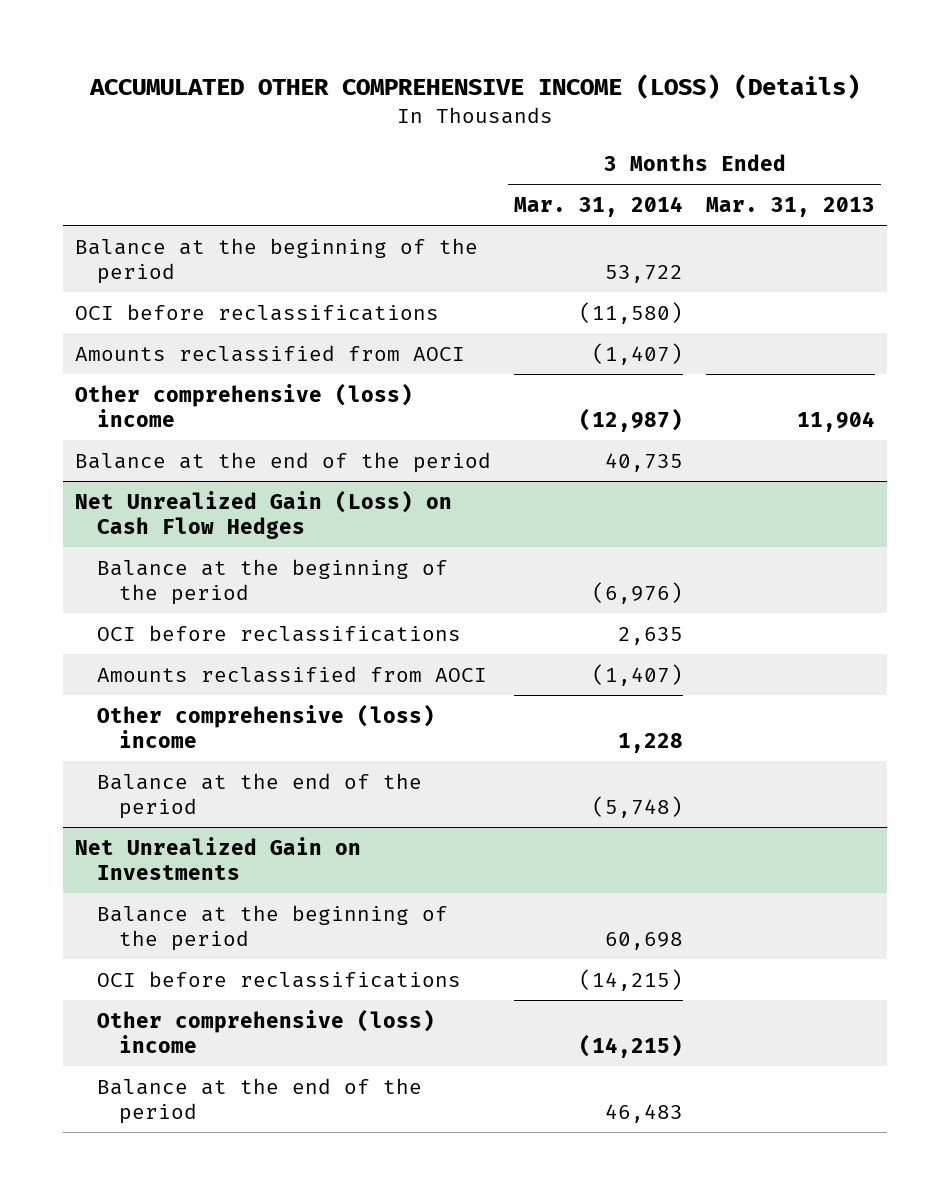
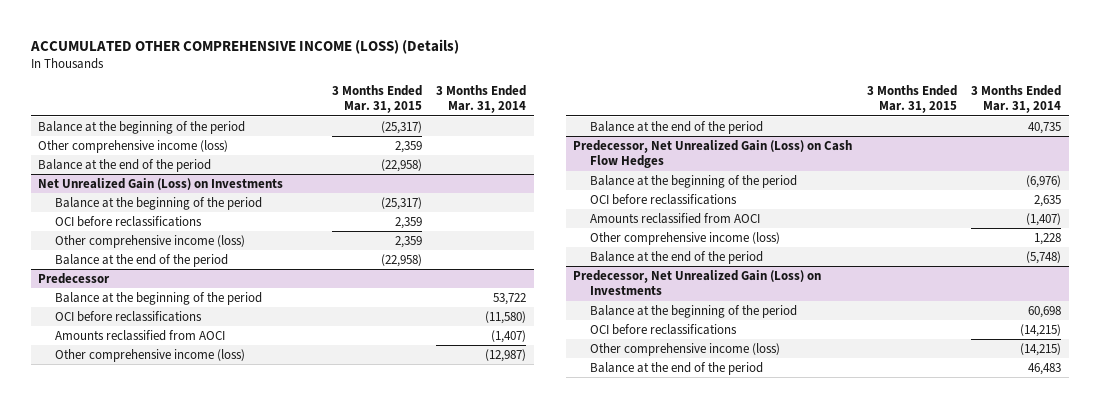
- | 3 Months Ended Mar. 31, 2014 | 3 Months Ended Mar. 31, 2013
+ | 3 Months Ended Mar. 31, 2015 | 3 Months Ended Mar. 31, 2014
+ Balance at the beginning of the period | (25,317) |
+ Other comprehensive income (loss) | 2,359 |
+ Balance at the end of the period | (22,958) |
+ Net Unrealized Gain (Loss) on Investments
+ Balance at the beginning of the period | (25,317) |
+ OCI before reclassifications | 2,359 |
+ Other comprehensive income (loss) | 2,359 |
+ Balance at the end of the period | (22,958) |
+ Predecessor
- Other comprehensive (loss) income | (12,987) | 11,904
+ Other comprehensive income (loss) | | (12,987)
- Net Unrealized Gain (Loss) on Cash Flow Hedges
+ Predecessor, Net Unrealized Gain (Loss) on Cash Flow Hedges
- Other comprehensive (loss) income | 1,228 |
+ Other comprehensive income (loss) | | 1,228
- Net Unrealized Gain on Investments
+ Predecessor, Net Unrealized Gain (Loss) on Investments
- Other comprehensive (loss) income | (14,215) |
+ Other comprehensive income (loss) | | (14,215)

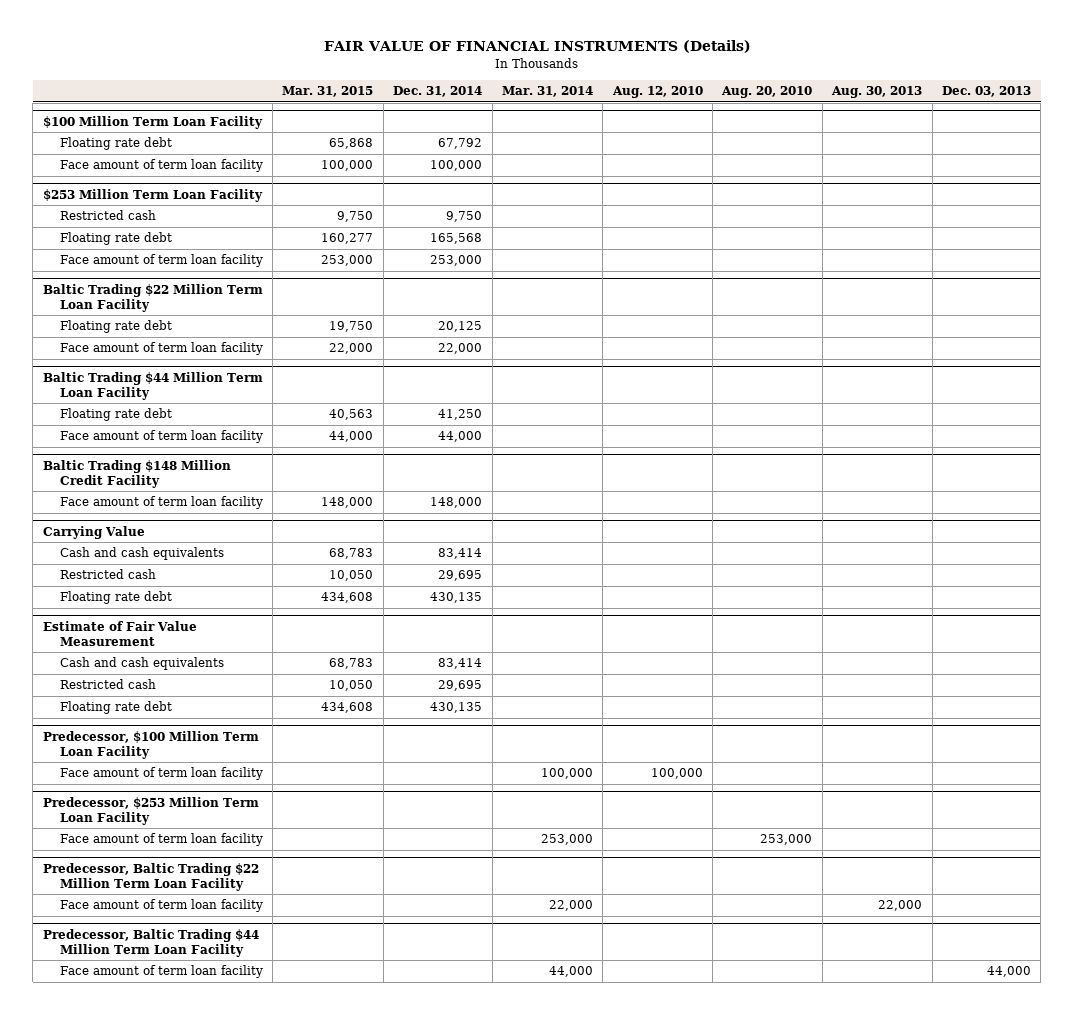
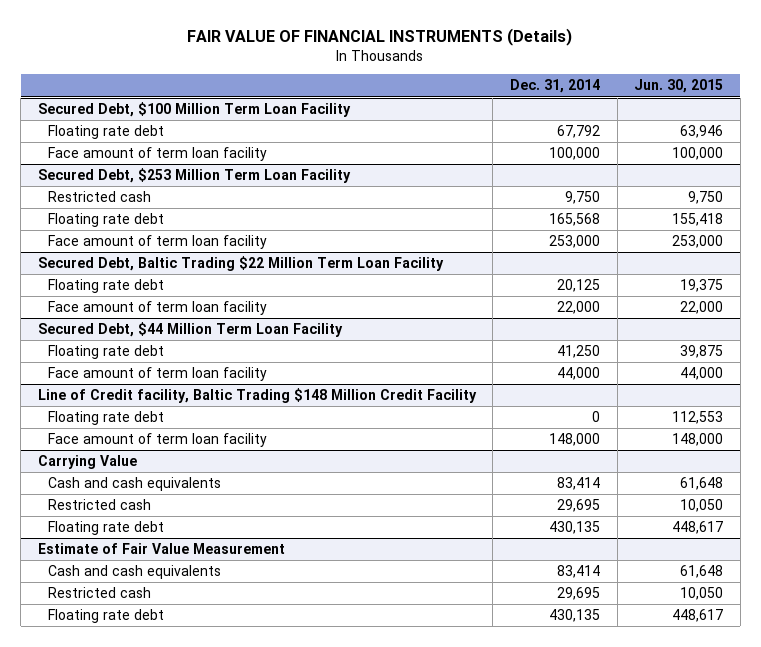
- | Mar. 31, 2015 | Dec. 31, 2014 | Mar. 31, 2014 | Aug. 12, 2010 | Aug. 20, 2010 | Aug. 30, 2013 | Dec. 03, 2013
+ | Dec. 31, 2014 | Jun. 30, 2015
- $100 Million Term Loan Facility
+ Secured Debt, $100 Million Term Loan Facility
- $253 Million Term Loan Facility
+ Secured Debt, $253 Million Term Loan Facility
- Baltic Trading $22 Million Term Loan Facility
+ Secured Debt, Baltic Trading $22 Million Term Loan Facility
- Baltic Trading $44 Million Term Loan Facility
+ Secured Debt, $44 Million Term Loan Facility
- Baltic Trading $148 Million Credit Facility
+ Line of Credit facility, Baltic Trading $148 Million Credit Facility
+ Floating rate debt | 0 | 112,553
- Predecessor, $100 Million Term Loan Facility
- Face amount of term loan facility | | | 100,000 | 100,000 | | |
- Predecessor, $253 Million Term Loan Facility
- Face amount of term loan facility | | | 253,000 | | 253,000 | |
- Predecessor, Baltic Trading $22 Million Term Loan Facility
- Face amount of term loan facility | | | 22,000 | | | 22,000 |
- Predecessor, Baltic Trading $44 Million Term Loan Facility
- Face amount of term loan facility | | | 44,000 | | | | 44,000

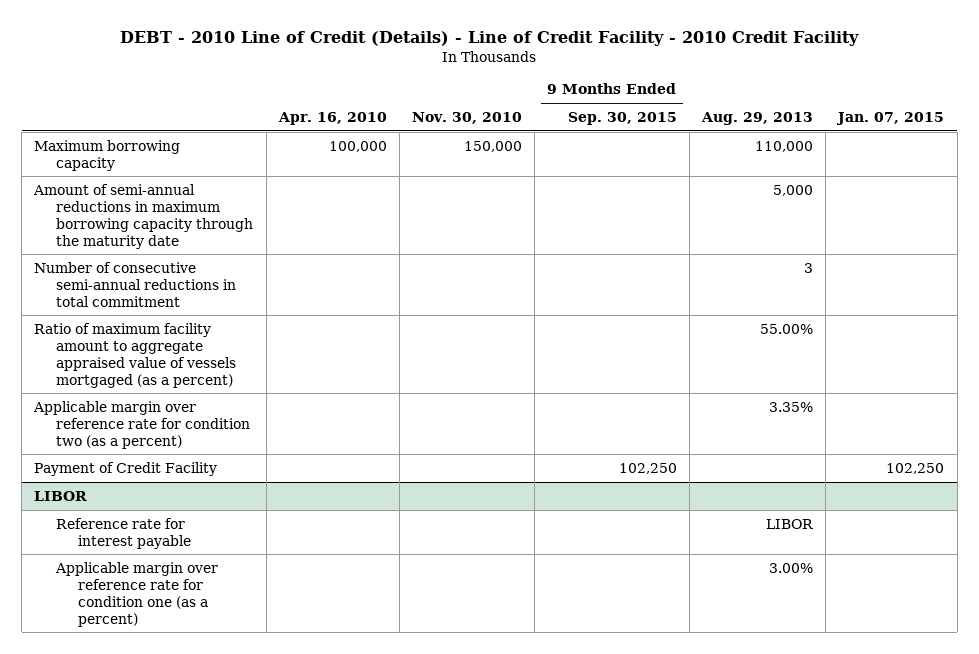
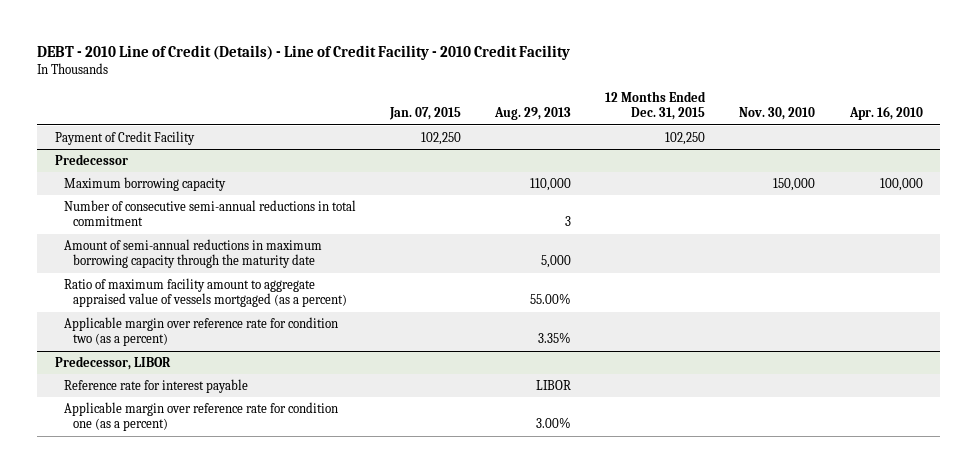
- | Apr. 16, 2010 | Nov. 30, 2010 | 9 Months Ended Sep. 30, 2015 | Aug. 29, 2013 | Jan. 07, 2015
+ | Jan. 07, 2015 | Aug. 29, 2013 | 12 Months Ended Dec. 31, 2015 | Nov. 30, 2010 | Apr. 16, 2010
moved up: Payment of Credit Facility | 102,250 | | 102,250 | |
+ Predecessor
- Amount of semi-annual reductions in maximum borrowing capacity through the maturity date | | | | 5,000 |
+ Amount of semi-annual reductions in maximum borrowing capacity through the maturity date | | 5,000 | | |
- LIBOR
+ Predecessor, LIBOR

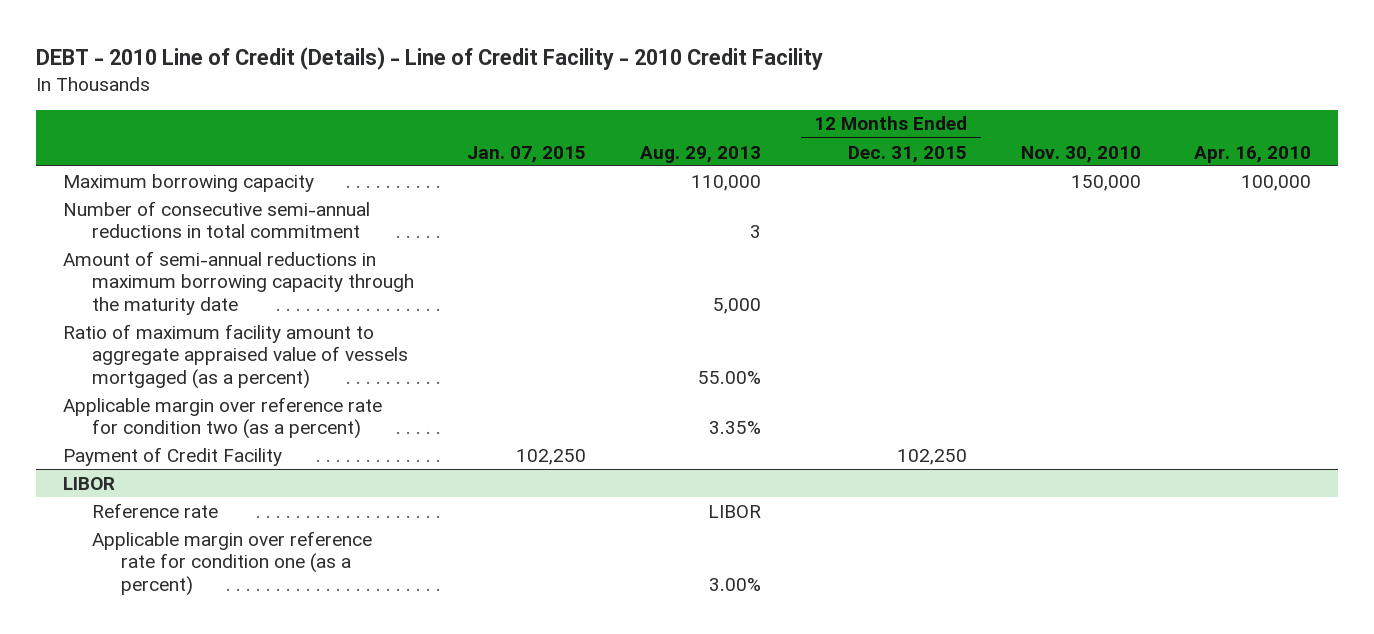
- Predecessor
- Predecessor, LIBOR
- Reference rate for interest payable | | LIBOR | | |
moved down: Payment of Credit Facility | 102,250 | | 102,250 | |
+ LIBOR
+ Reference rate | | LIBOR | | |

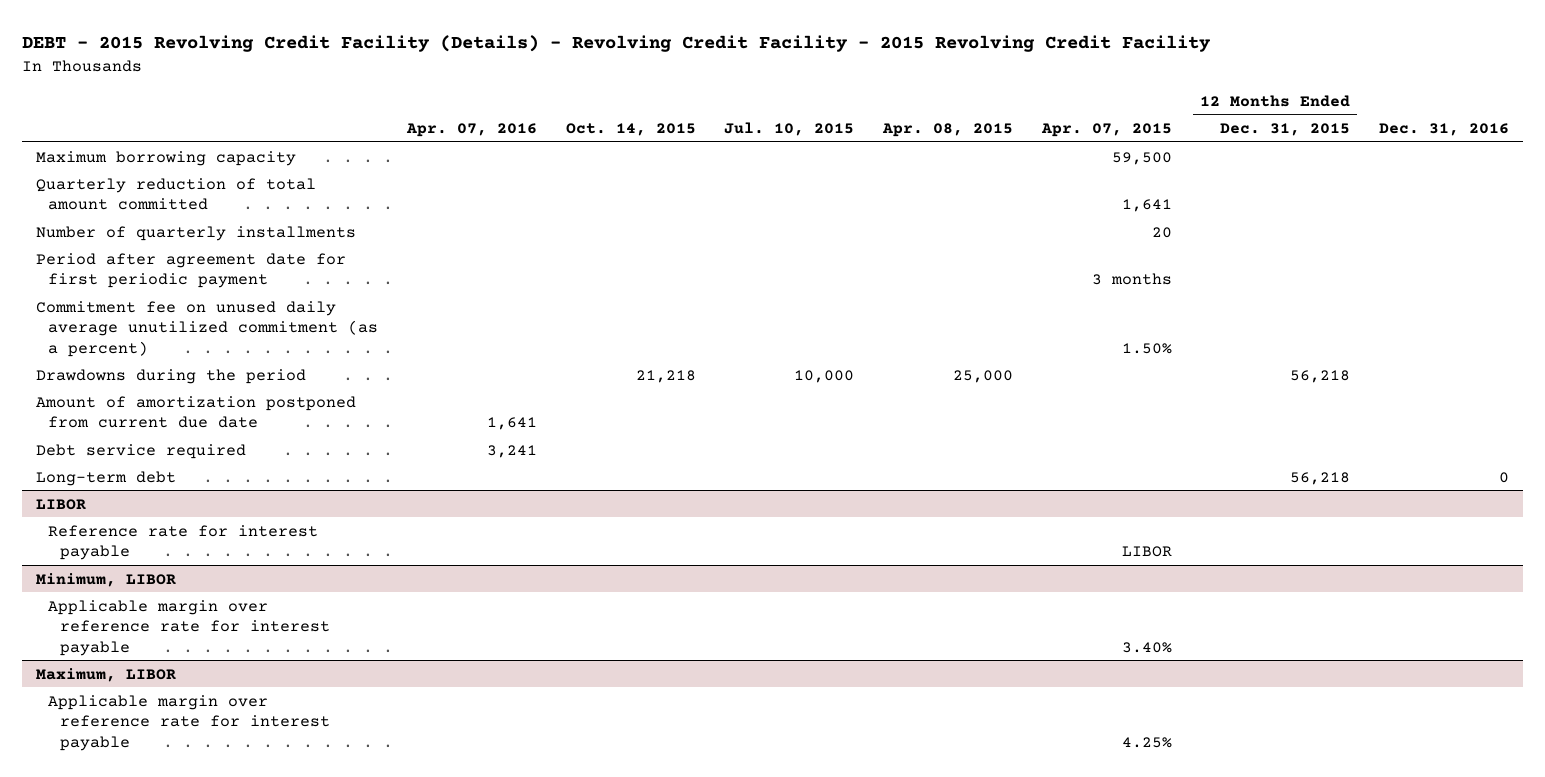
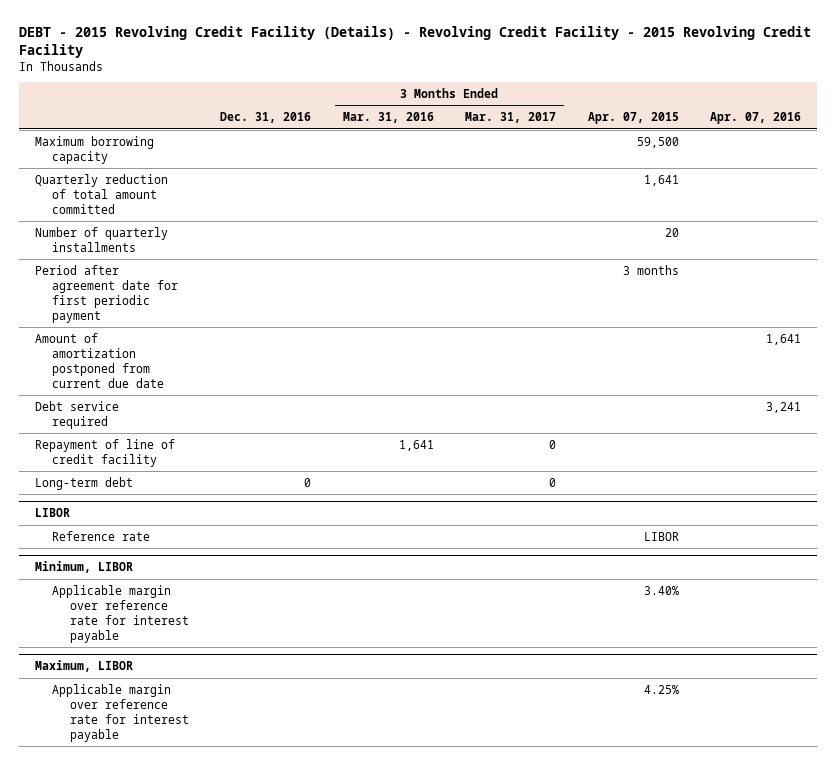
- | Apr. 07, 2016 | Oct. 14, 2015 | Jul. 10, 2015 | Apr. 08, 2015 | Apr. 07, 2015 | 12 Months Ended Dec. 31, 2015 | Dec. 31, 2016
+ | Dec. 31, 2016 | 3 Months Ended Mar. 31, 2016 | 3 Months Ended Mar. 31, 2017 | Apr. 07, 2015 | Apr. 07, 2016
- Commitment fee on unused daily average unutilized commitment (as a percent) | | | | | 1.50% | |
- Drawdowns during the period | | 21,218 | 10,000 | 25,000 | | 56,218 |
+ Repayment of line of credit facility | | 1,641 | 0 | |
@ LIBOR
- Reference rate for interest payable | | | | | LIBOR | |
+ Reference rate | | | | LIBOR |

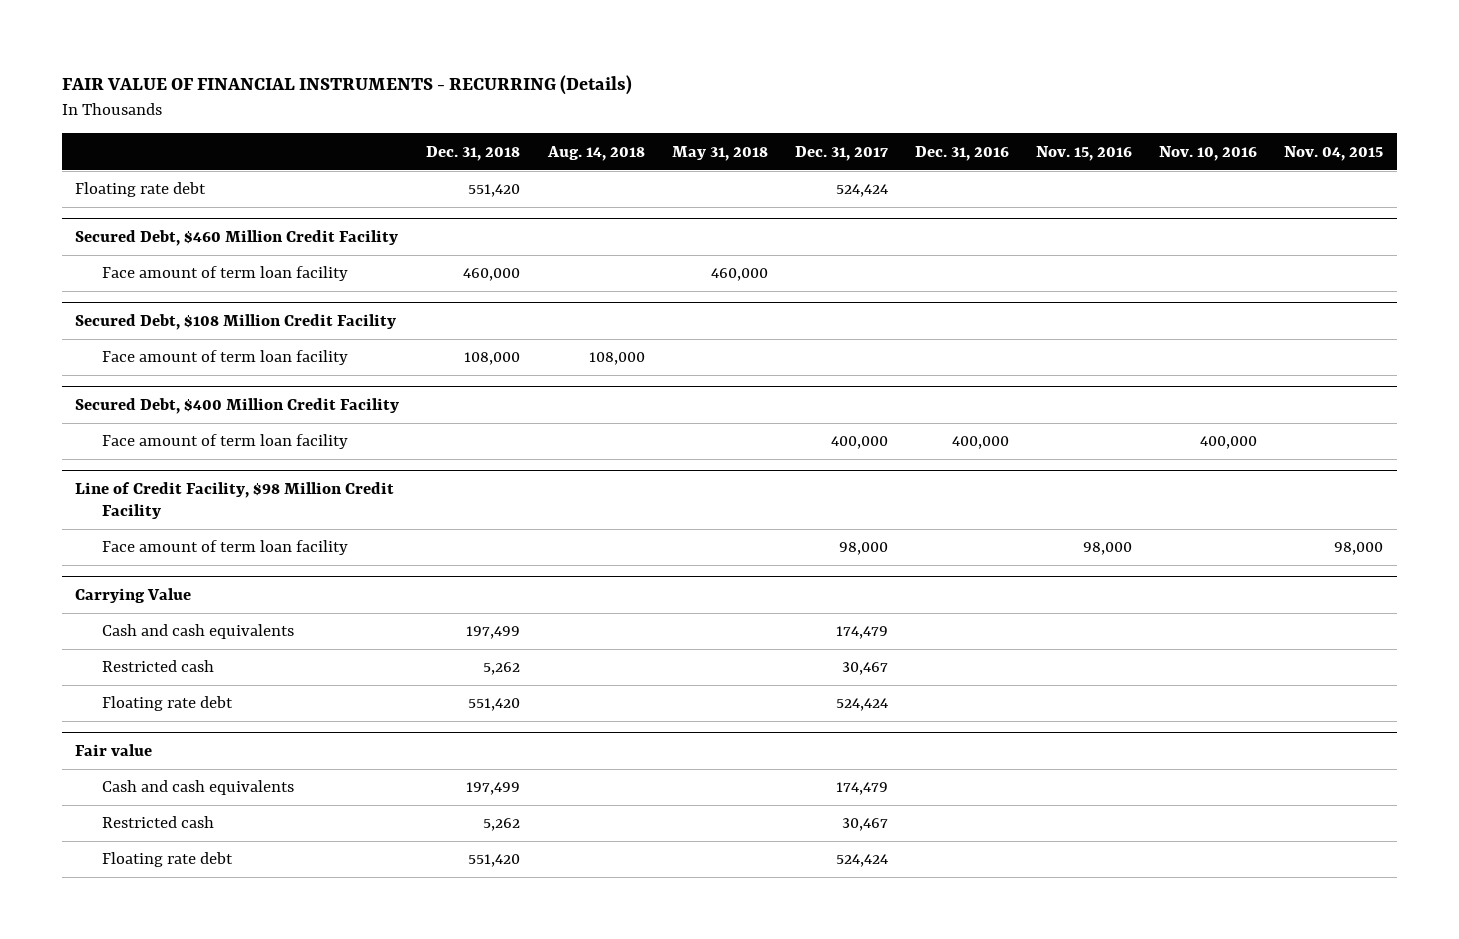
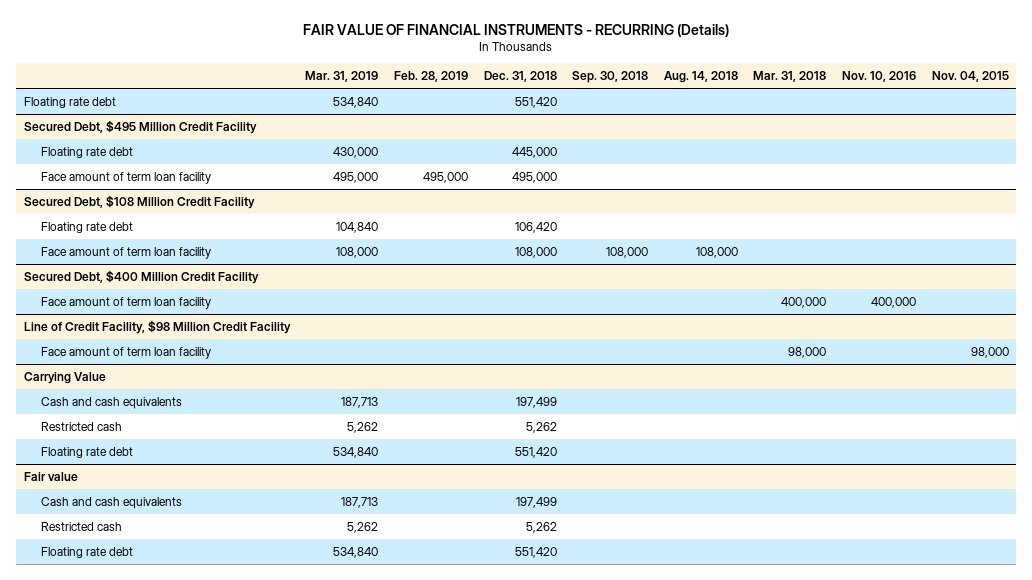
- | Dec. 31, 2018 | Aug. 14, 2018 | May 31, 2018 | Dec. 31, 2017 | Dec. 31, 2016 | Nov. 15, 2016 | Nov. 10, 2016 | Nov. 04, 2015
+ | Mar. 31, 2019 | Feb. 28, 2019 | Dec. 31, 2018 | Sep. 30, 2018 | Aug. 14, 2018 | Mar. 31, 2018 | Nov. 10, 2016 | Nov. 04, 2015
- Secured Debt, $460 Million Credit Facility
- Face amount of term loan facility | 460,000 | | 460,000 | | | | |
+ Secured Debt, $495 Million Credit Facility
+ Floating rate debt | 430,000 | | 445,000 | | | | |
+ Face amount of term loan facility | 495,000 | 495,000 | 495,000 | | | | |
@ Secured Debt, $108 Million Credit Facility
+ Floating rate debt | 104,840 | | 106,420 | | | | |

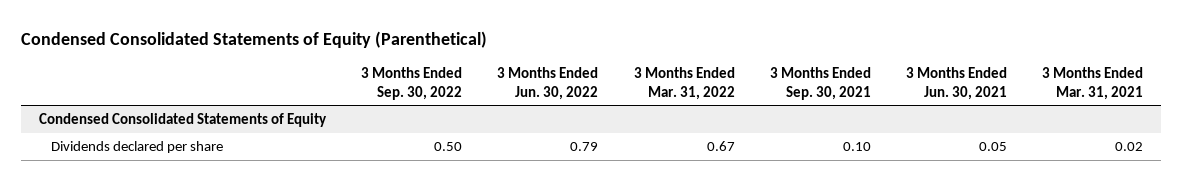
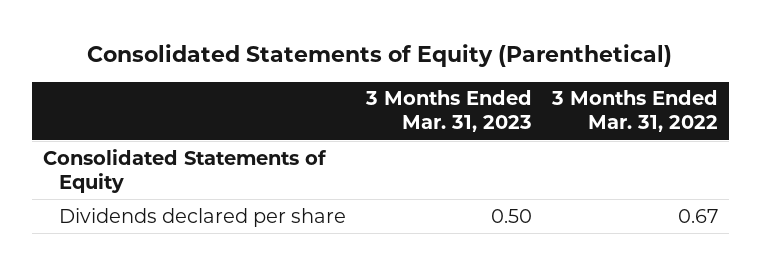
- Condensed Consolidated Statements of Equity (Parenthetical)
+ Consolidated Statements of Equity (Parenthetical)
- | 3 Months Ended Sep. 30, 2022 | 3 Months Ended Jun. 30, 2022 | 3 Months Ended Mar. 31, 2022 | 3 Months Ended Sep. 30, 2021 | 3 Months Ended Jun. 30, 2021 | 3 Months Ended Mar. 31, 2021
+ | 3 Months Ended Mar. 31, 2023 | 3 Months Ended Mar. 31, 2022
- Condensed Consolidated Statements of Equity
+ Consolidated Statements of Equity

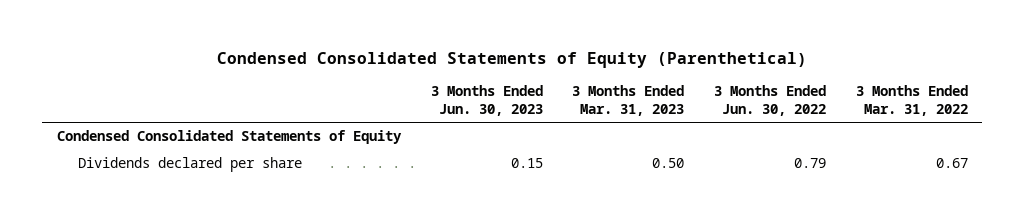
- Consolidated Statements of Equity (Parenthetical)
+ Condensed Consolidated Statements of Equity (Parenthetical)
- | 3 Months Ended Mar. 31, 2023 | 3 Months Ended Mar. 31, 2022
+ | 3 Months Ended Jun. 30, 2023 | 3 Months Ended Mar. 31, 2023 | 3 Months Ended Jun. 30, 2022 | 3 Months Ended Mar. 31, 2022
- Consolidated Statements of Equity
+ Condensed Consolidated Statements of Equity

